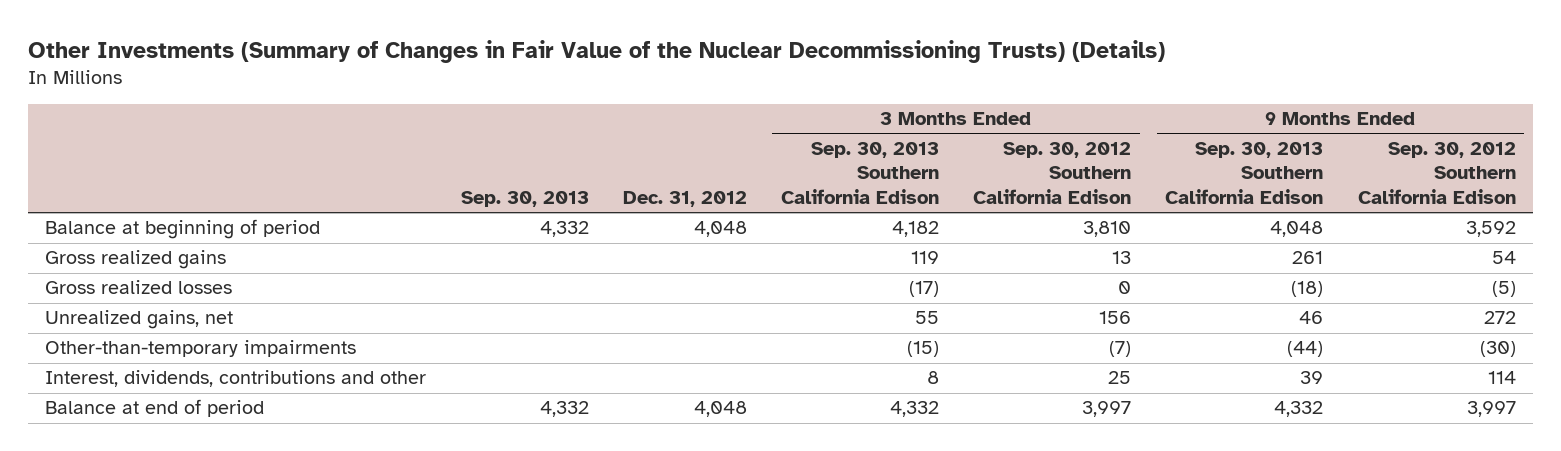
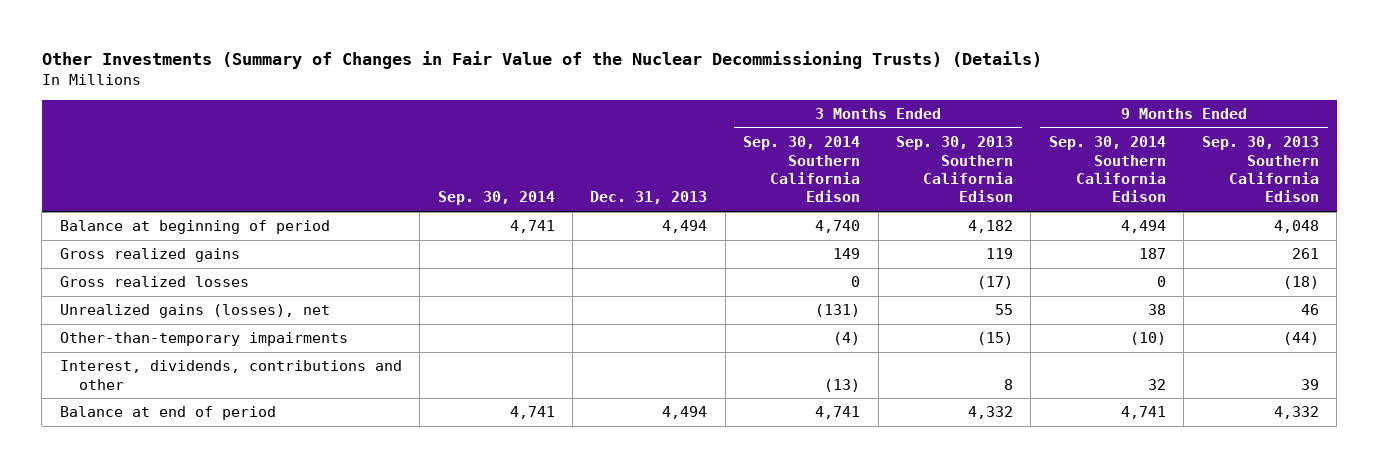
- | Sep. 30, 2013 | Dec. 31, 2012 | 3 Months Ended Sep. 30, 2013 Southern California Edison | 3 Months Ended Sep. 30, 2012 Southern California Edison | 9 Months Ended Sep. 30, 2013 Southern California Edison | 9 Months Ended Sep. 30, 2012 Southern California Edison
+ | Sep. 30, 2014 | Dec. 31, 2013 | 3 Months Ended Sep. 30, 2014 Southern California Edison | 3 Months Ended Sep. 30, 2013 Southern California Edison | 9 Months Ended Sep. 30, 2014 Southern California Edison | 9 Months Ended Sep. 30, 2013 Southern California Edison
- Unrealized gains, net | | | 55 | 156 | 46 | 272
+ Unrealized gains (losses), net | | | (131) | 55 | 38 | 46

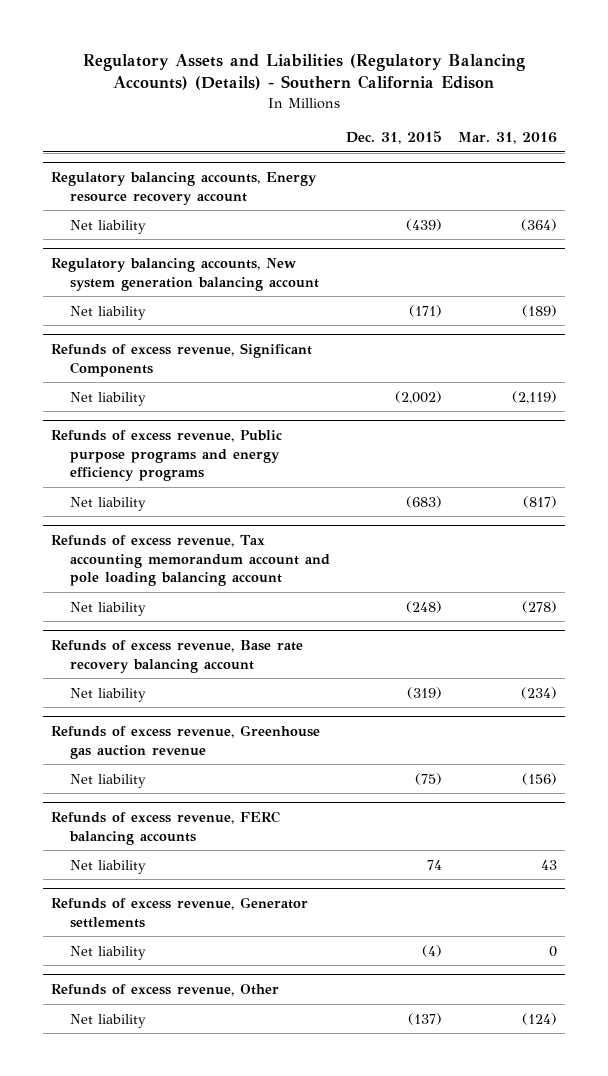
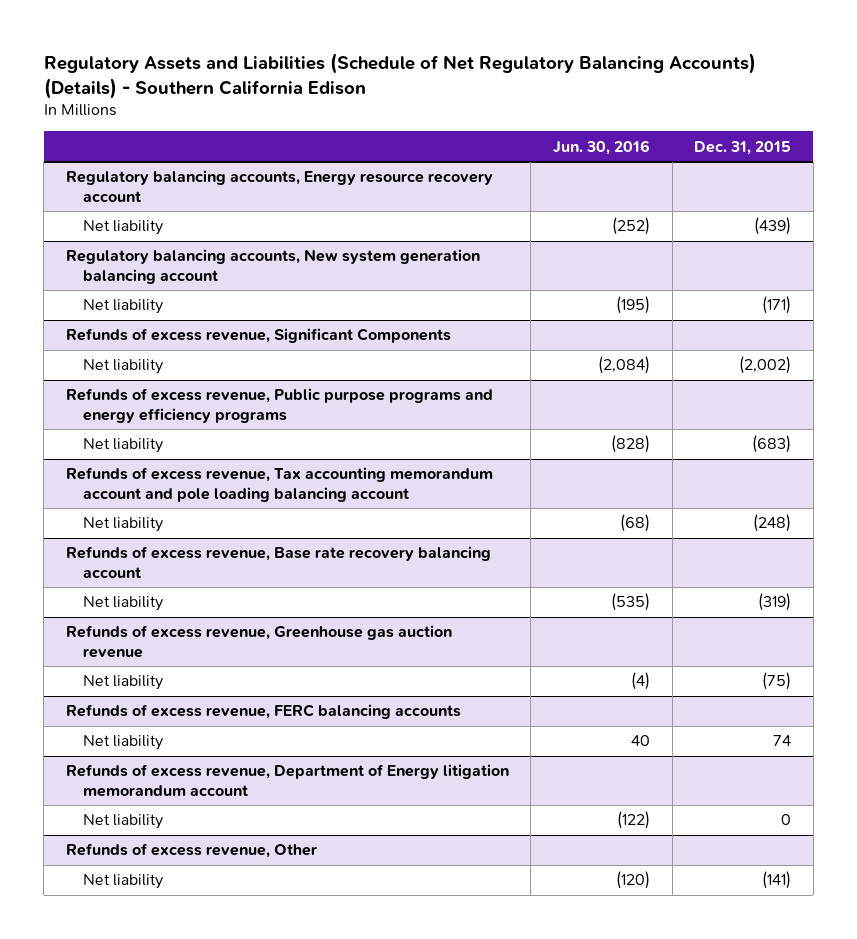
- Regulatory Assets and Liabilities (Regulatory Balancing Accounts) (Details) - Southern California Edison
+ Regulatory Assets and Liabilities (Schedule of Net Regulatory Balancing Accounts) (Details) - Southern California Edison
- | Dec. 31, 2015 | Mar. 31, 2016
+ | Jun. 30, 2016 | Dec. 31, 2015
- Refunds of excess revenue, Generator settlements
- Net liability | (4) | 0
+ Refunds of excess revenue, Department of Energy litigation memorandum account
+ Net liability | (122) | 0
@ Refunds of excess revenue, Other
- Net liability | (137) | (124)
+ Net liability | (120) | (141)

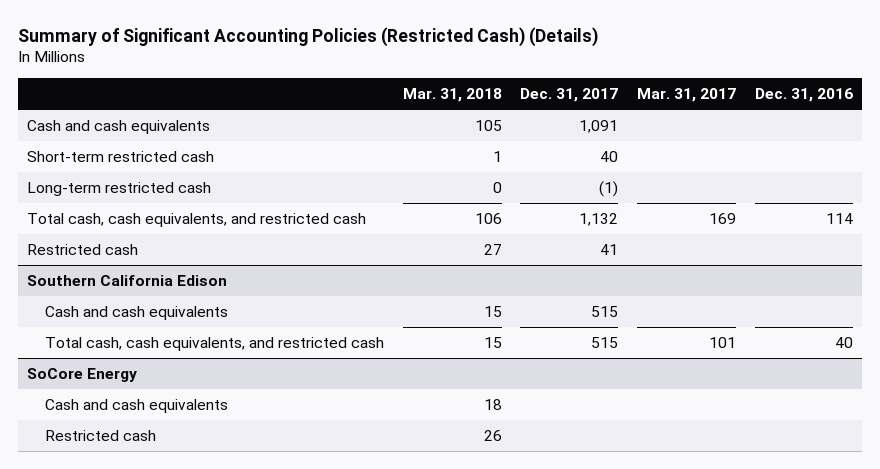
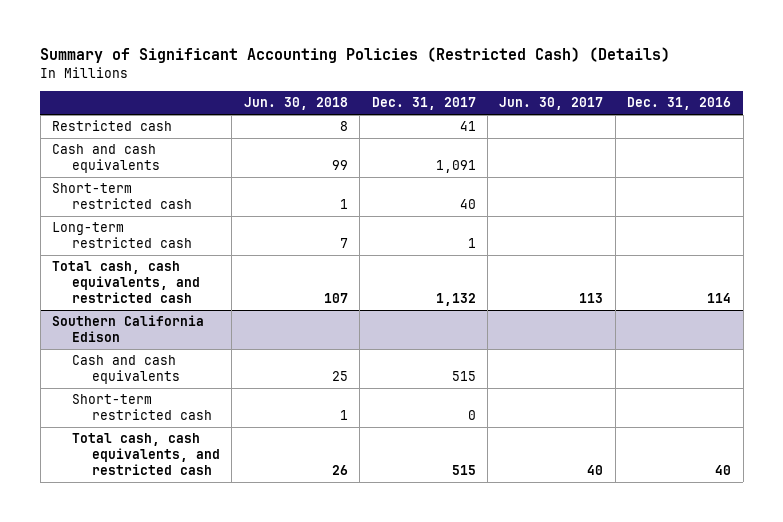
- | Mar. 31, 2018 | Dec. 31, 2017 | Mar. 31, 2017 | Dec. 31, 2016
+ | Jun. 30, 2018 | Dec. 31, 2017 | Jun. 30, 2017 | Dec. 31, 2016
moved up: Restricted cash | 8 | 41 | |
- Long-term restricted cash | 0 | (1) | |
+ Long-term restricted cash | 7 | 1 | |
@ Southern California Edison
+ Short-term restricted cash | 1 | 0 | |
- SoCore Energy
- Cash and cash equivalents | 18 | | |
- Restricted cash | 26 | | |

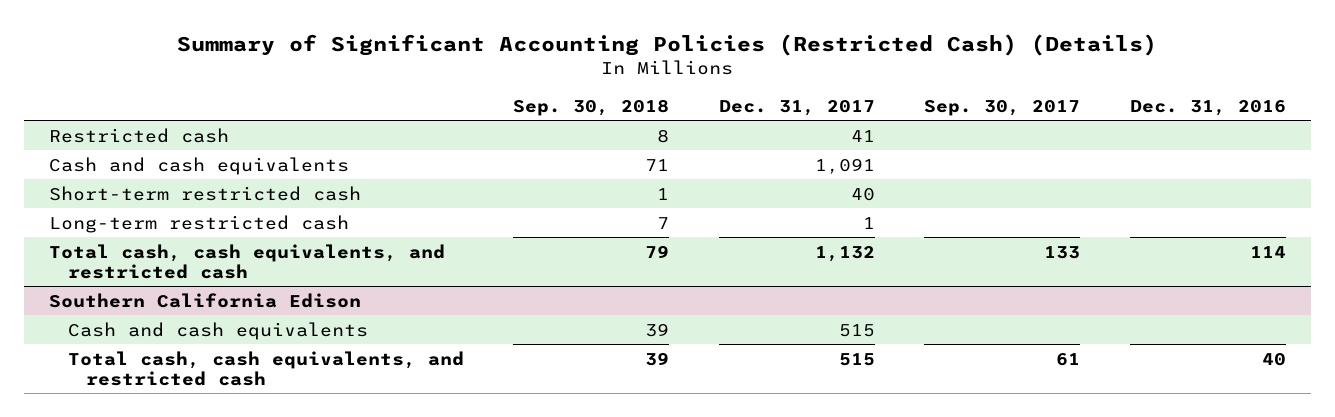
- | Jun. 30, 2018 | Dec. 31, 2017 | Jun. 30, 2017 | Dec. 31, 2016
+ | Sep. 30, 2018 | Dec. 31, 2017 | Sep. 30, 2017 | Dec. 31, 2016
@ Southern California Edison
- Short-term restricted cash | 1 | 0 | |

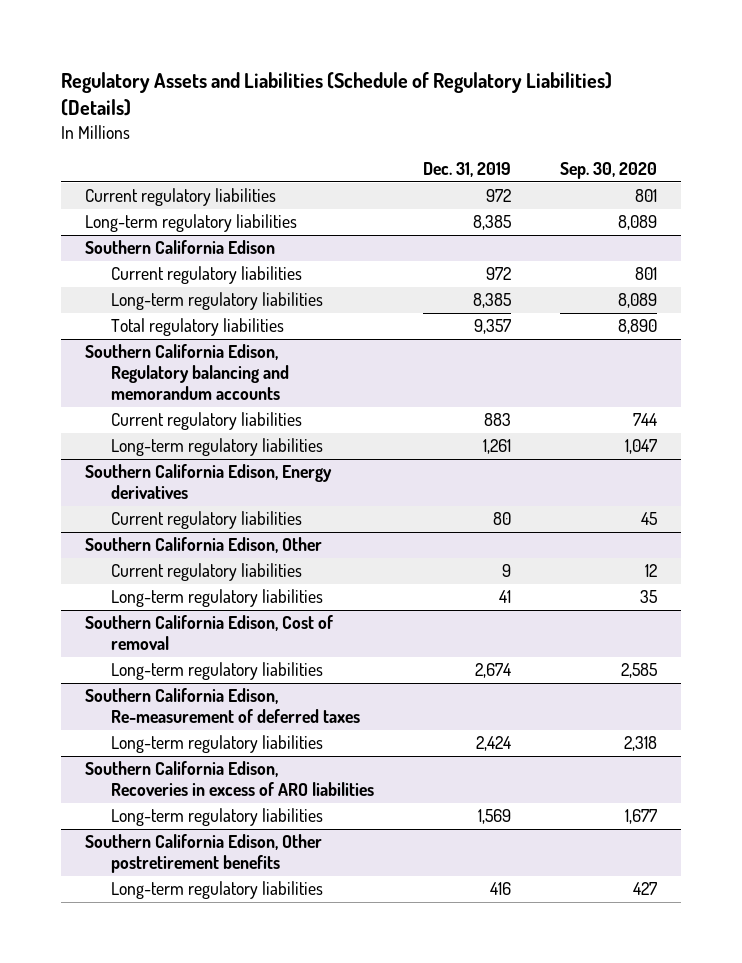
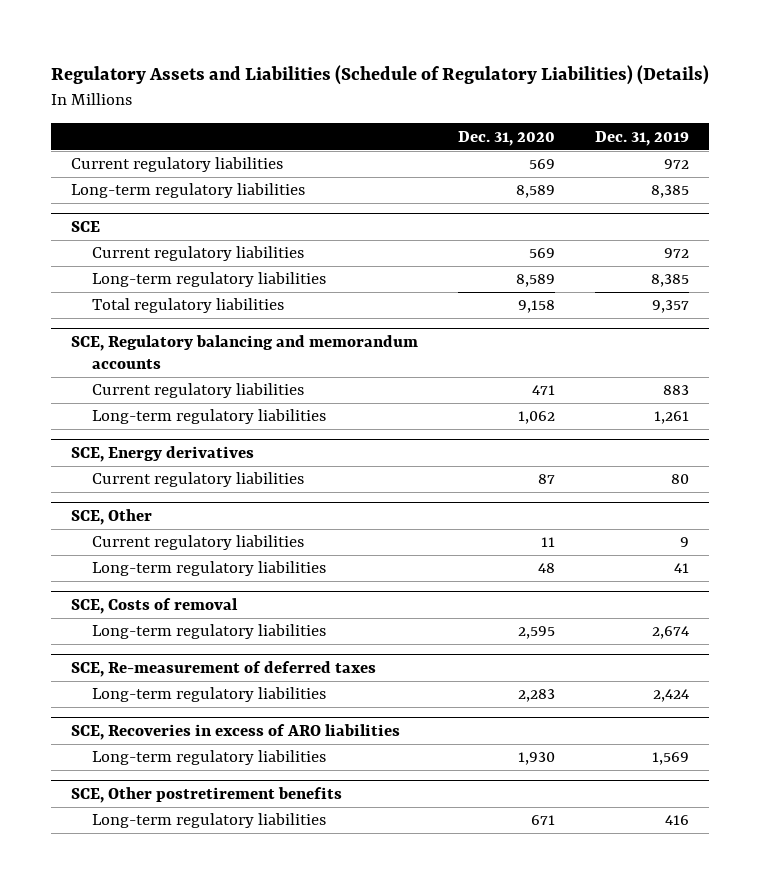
- | Dec. 31, 2019 | Sep. 30, 2020
+ | Dec. 31, 2020 | Dec. 31, 2019
- Southern California Edison
+ SCE
- Southern California Edison, Regulatory balancing and memorandum accounts
+ SCE, Regulatory balancing and memorandum accounts
- Southern California Edison, Energy derivatives
+ SCE, Energy derivatives
- Southern California Edison, Other
+ SCE, Other
- Southern California Edison, Cost of removal
+ SCE, Costs of removal
- Southern California Edison, Re-measurement of deferred taxes
+ SCE, Re-measurement of deferred taxes
- Southern California Edison, Recoveries in excess of ARO liabilities
+ SCE, Recoveries in excess of ARO liabilities
- Southern California Edison, Other postretirement benefits
+ SCE, Other postretirement benefits

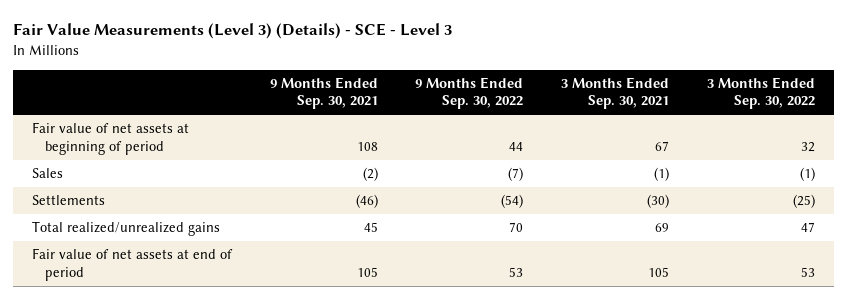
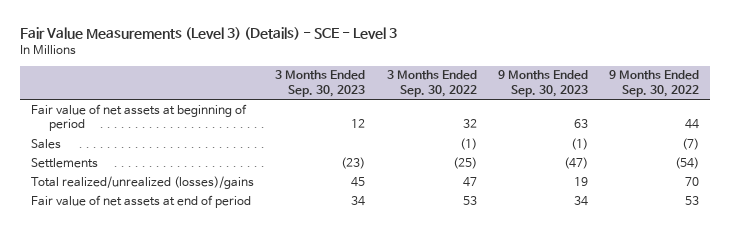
- | 9 Months Ended Sep. 30, 2021 | 9 Months Ended Sep. 30, 2022 | 3 Months Ended Sep. 30, 2021 | 3 Months Ended Sep. 30, 2022
+ | 3 Months Ended Sep. 30, 2023 | 3 Months Ended Sep. 30, 2022 | 9 Months Ended Sep. 30, 2023 | 9 Months Ended Sep. 30, 2022
- Total realized/unrealized gains | 45 | 70 | 69 | 47
+ Total realized/unrealized (losses)/gains | 45 | 47 | 19 | 70

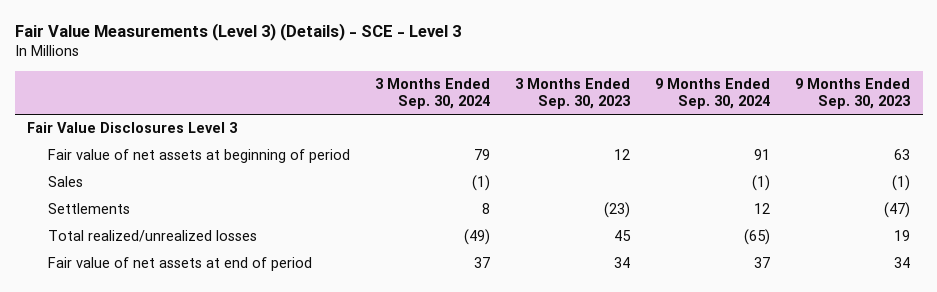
- | 3 Months Ended Sep. 30, 2023 | 3 Months Ended Sep. 30, 2022 | 9 Months Ended Sep. 30, 2023 | 9 Months Ended Sep. 30, 2022
+ | 3 Months Ended Sep. 30, 2024 | 3 Months Ended Sep. 30, 2023 | 9 Months Ended Sep. 30, 2024 | 9 Months Ended Sep. 30, 2023
+ Fair Value Disclosures Level 3
- Total realized/unrealized (losses)/gains | 45 | 47 | 19 | 70
+ Total realized/unrealized losses | (49) | 45 | (65) | 19

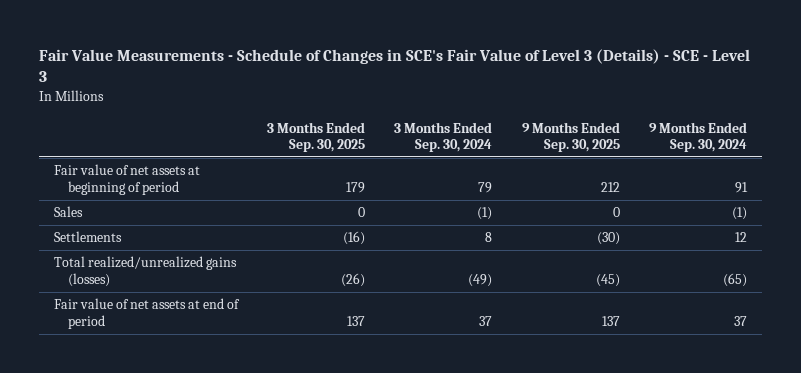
- Fair Value Measurements (Level 3) (Details) - SCE - Level 3
+ Fair Value Measurements - Schedule of Changes in SCE's Fair Value of Level 3 (Details) - SCE - Level 3
- | 3 Months Ended Sep. 30, 2024 | 3 Months Ended Sep. 30, 2023 | 9 Months Ended Sep. 30, 2024 | 9 Months Ended Sep. 30, 2023
+ | 3 Months Ended Sep. 30, 2025 | 3 Months Ended Sep. 30, 2024 | 9 Months Ended Sep. 30, 2025 | 9 Months Ended Sep. 30, 2024
- Fair Value Disclosures Level 3
- Total realized/unrealized losses | (49) | 45 | (65) | 19
+ Total realized/unrealized gains (losses) | (26) | (49) | (45) | (65)

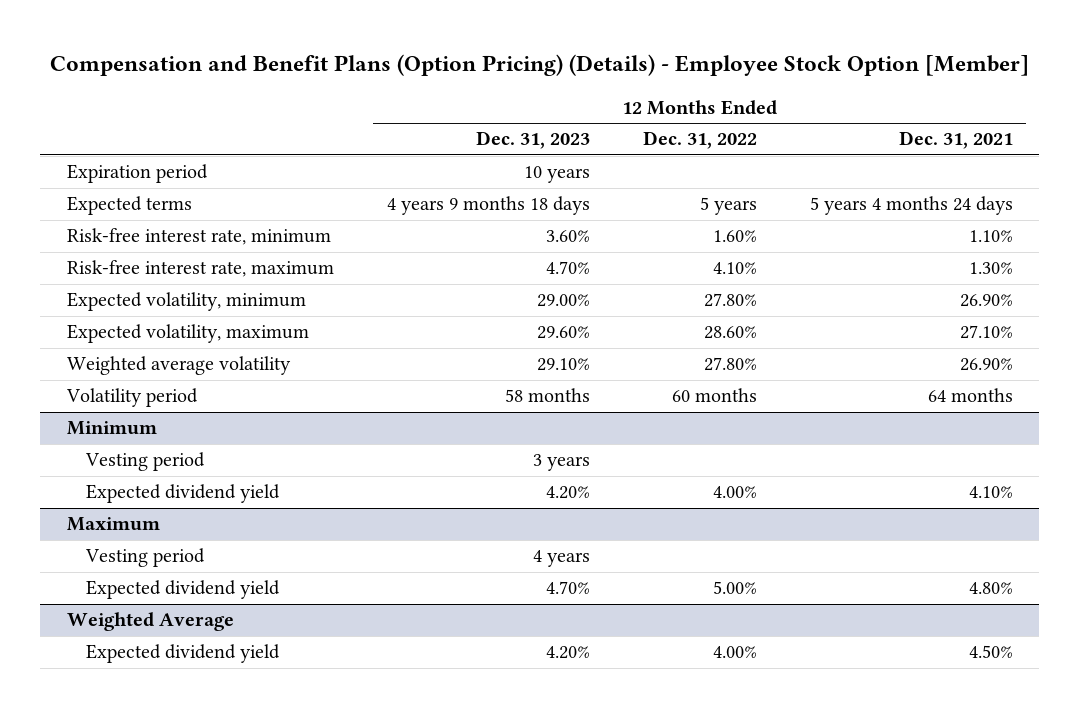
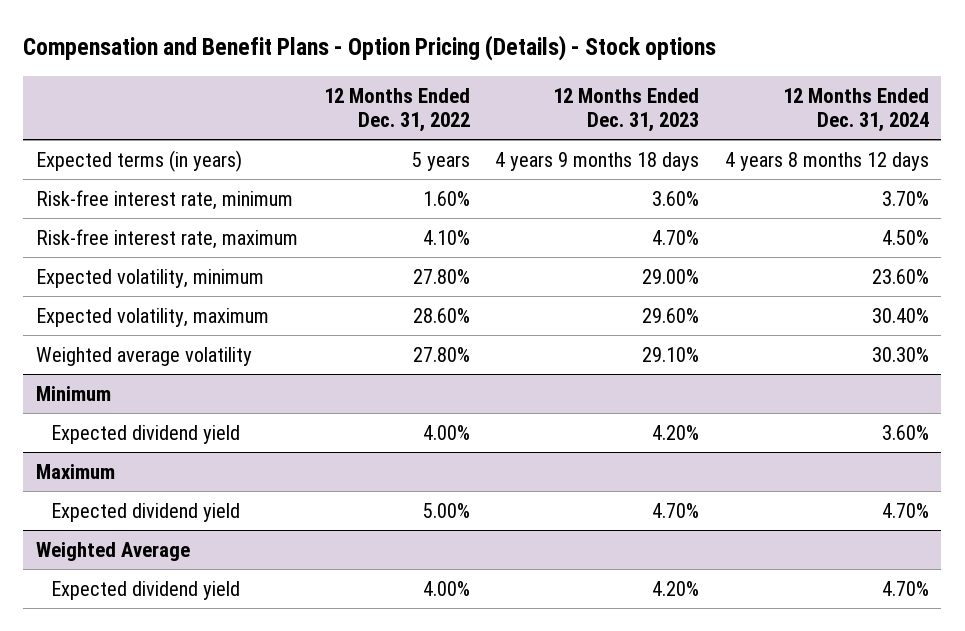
- Compensation and Benefit Plans (Option Pricing) (Details) - Employee Stock Option [Member]
+ Compensation and Benefit Plans - Option Pricing (Details) - Stock options
- | 12 Months Ended Dec. 31, 2023 | 12 Months Ended Dec. 31, 2022 | 12 Months Ended Dec. 31, 2021
+ | 12 Months Ended Dec. 31, 2022 | 12 Months Ended Dec. 31, 2023 | 12 Months Ended Dec. 31, 2024
- Expiration period | 10 years | |
- Expected terms | 4 years 9 months 18 days | 5 years | 5 years 4 months 24 days
+ Expected terms (in years) | 5 years | 4 years 9 months 18 days | 4 years 8 months 12 days
- Volatility period | 58 months | 60 months | 64 months
@ Minimum
- Vesting period | 3 years | |
@ Maximum
- Vesting period | 4 years | |

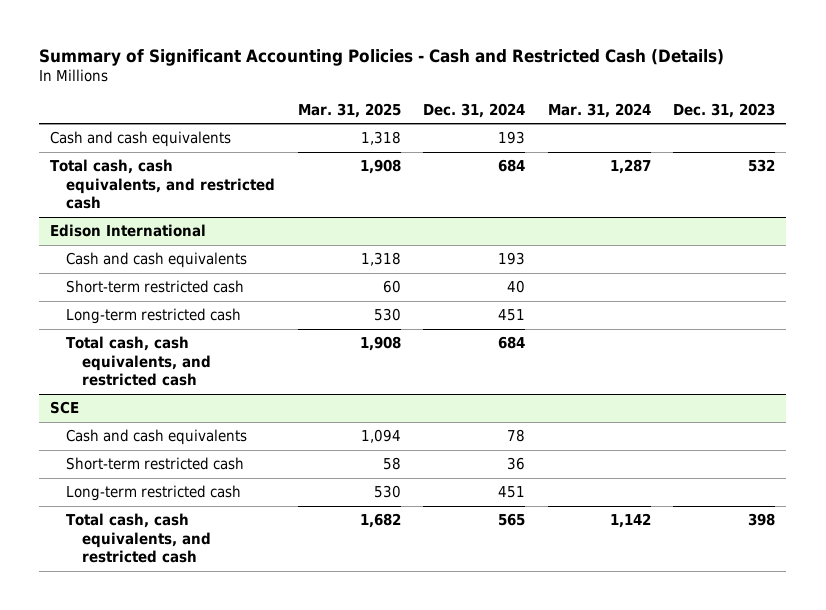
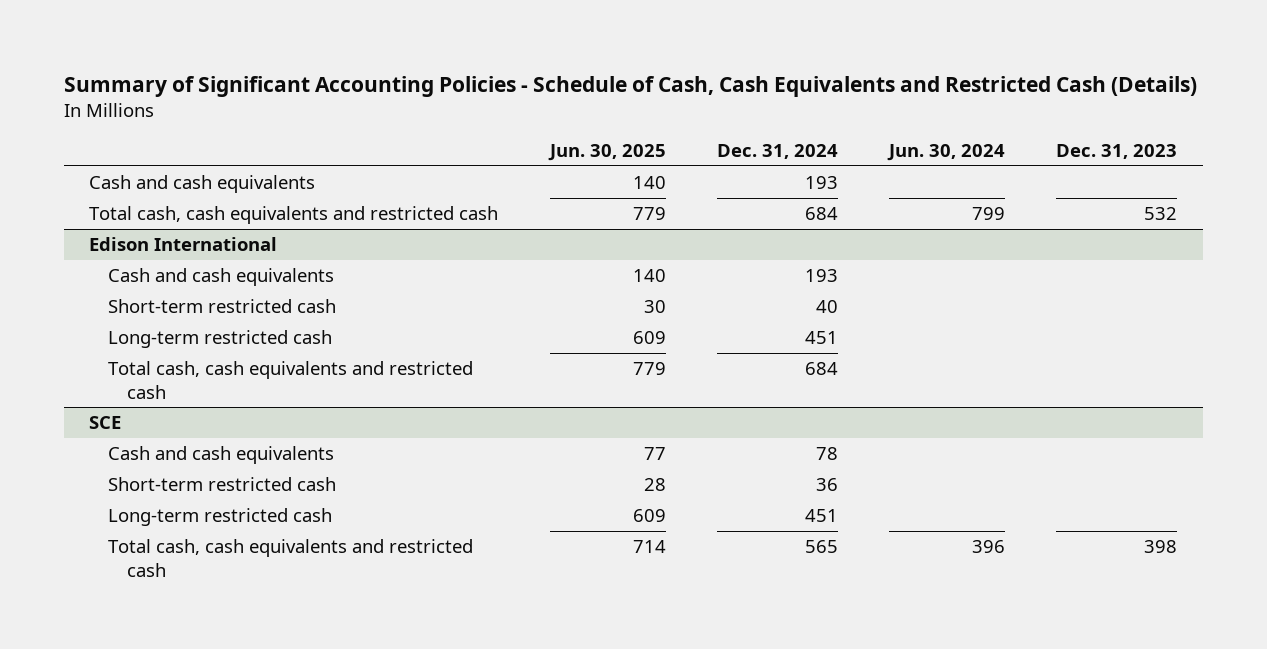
- Summary of Significant Accounting Policies - Cash and Restricted Cash (Details)
+ Summary of Significant Accounting Policies - Schedule of Cash, Cash Equivalents and Restricted Cash (Details)
- | Mar. 31, 2025 | Dec. 31, 2024 | Mar. 31, 2024 | Dec. 31, 2023
+ | Jun. 30, 2025 | Dec. 31, 2024 | Jun. 30, 2024 | Dec. 31, 2023
- Total cash, cash equivalents, and restricted cash | 1,908 | 684 | 1,287 | 532
+ Total cash, cash equivalents and restricted cash | 779 | 684 | 799 | 532
@ Edison International
- Total cash, cash equivalents, and restricted cash | 1,908 | 684 | |
+ Total cash, cash equivalents and restricted cash | 779 | 684 | |
@ SCE
- Total cash, cash equivalents, and restricted cash | 1,682 | 565 | 1,142 | 398
+ Total cash, cash equivalents and restricted cash | 714 | 565 | 396 | 398

